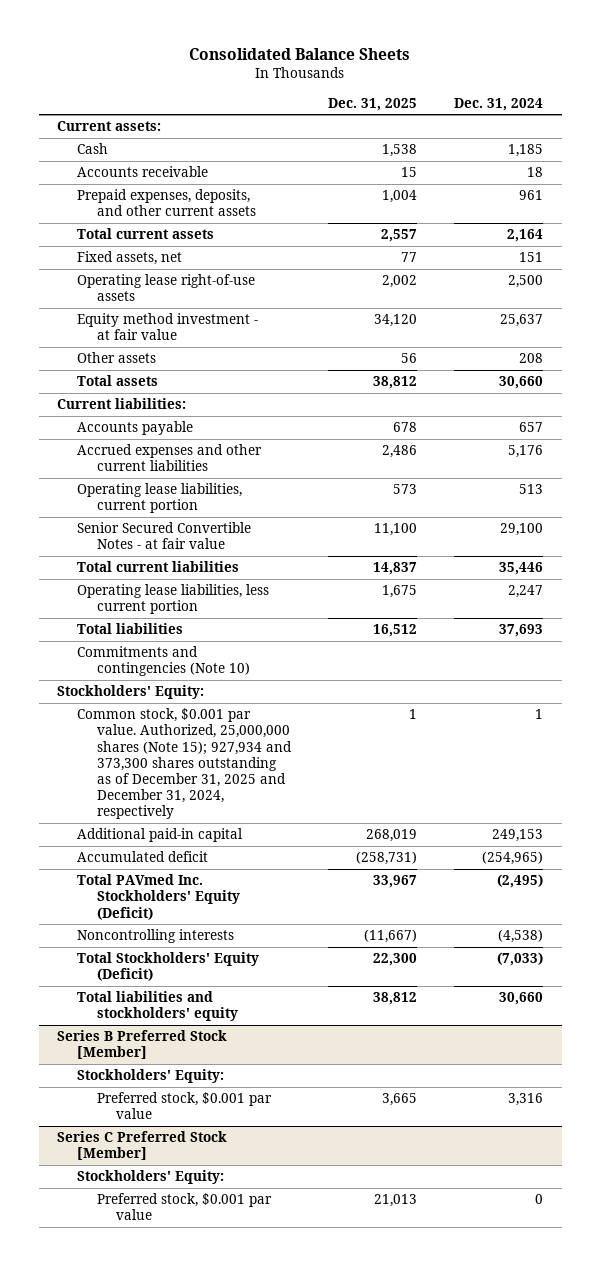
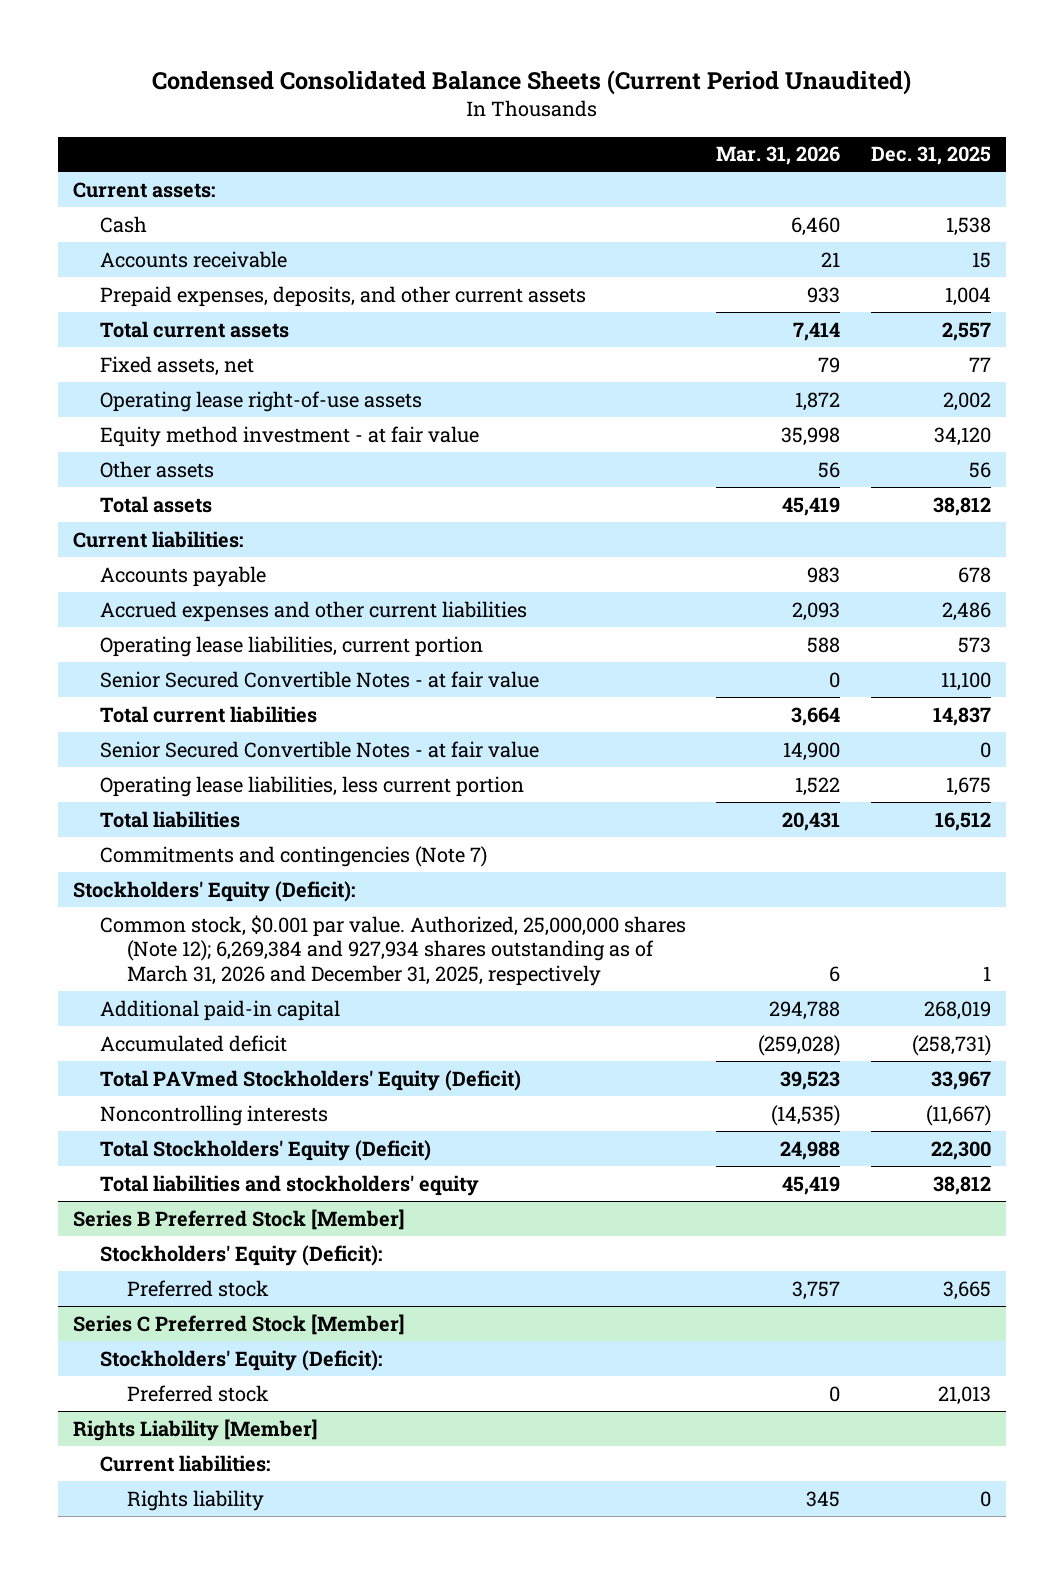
- Consolidated Balance Sheets
+ Condensed Consolidated Balance Sheets (Current Period Unaudited)
- | Dec. 31, 2025 | Dec. 31, 2024
+ | Mar. 31, 2026 | Dec. 31, 2025
+ Senior Secured Convertible Notes - at fair value | 14,900 | 0
- Commitments and contingencies (Note 10)
- Stockholders' Equity:
- Common stock, $0.001 par value. Authorized, 25,000,000 shares (Note 15); 927,934 and 373,300 shares outstanding as of December 31, 2025 and December 31, 2024, respectively | 1 | 1
+ Commitments and contingencies (Note 7)
+ Stockholders' Equity (Deficit):
+ Common stock, $0.001 par value. Authorized, 25,000,000 shares (Note 12); 6,269,384 and 927,934 shares outstanding as of March 31, 2026 and December 31, 2025, respectively | 6 | 1
- Total PAVmed Inc. Stockholders' Equity (Deficit) | 33,967 | (2,495)
+ Total PAVmed Stockholders' Equity (Deficit) | 39,523 | 33,967
@ Series B Preferred Stock [Member]
- Stockholders' Equity:
- Preferred stock, $0.001 par value | 3,665 | 3,316
+ Stockholders' Equity (Deficit):
+ Preferred stock | 3,757 | 3,665
@ Series C Preferred Stock [Member]
- Stockholders' Equity:
- Preferred stock, $0.001 par value | 21,013 | 0
+ Stockholders' Equity (Deficit):
+ Preferred stock | 0 | 21,013
+ Rights Liability [Member]
+ Current liabilities:
+ Rights liability | 345 | 0

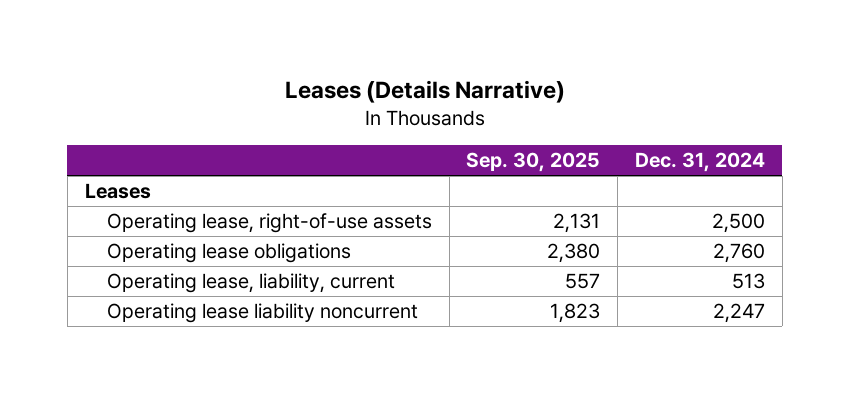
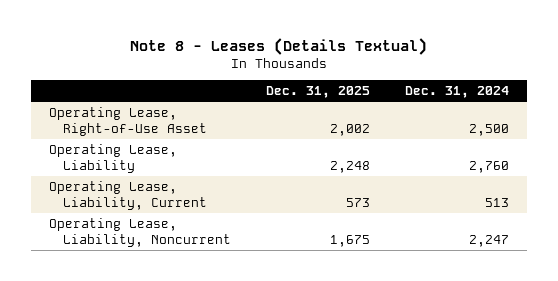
- Leases (Details Narrative)
+ Note 8 - Leases (Details Textual)
- | Sep. 30, 2025 | Dec. 31, 2024
+ | Dec. 31, 2025 | Dec. 31, 2024
- Leases
- Operating lease, right-of-use assets | 2,131 | 2,500
- Operating lease obligations | 2,380 | 2,760
- Operating lease, liability, current | 557 | 513
- Operating lease liability noncurrent | 1,823 | 2,247
+ Operating Lease, Right-of-Use Asset | 2,002 | 2,500
+ Operating Lease, Liability | 2,248 | 2,760
+ Operating Lease, Liability, Current | 573 | 513
+ Operating Lease, Liability, Noncurrent | 1,675 | 2,247

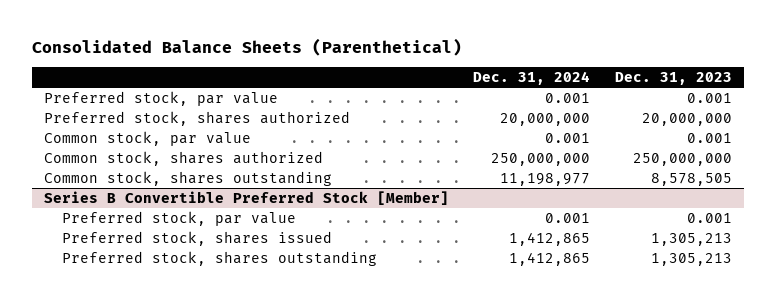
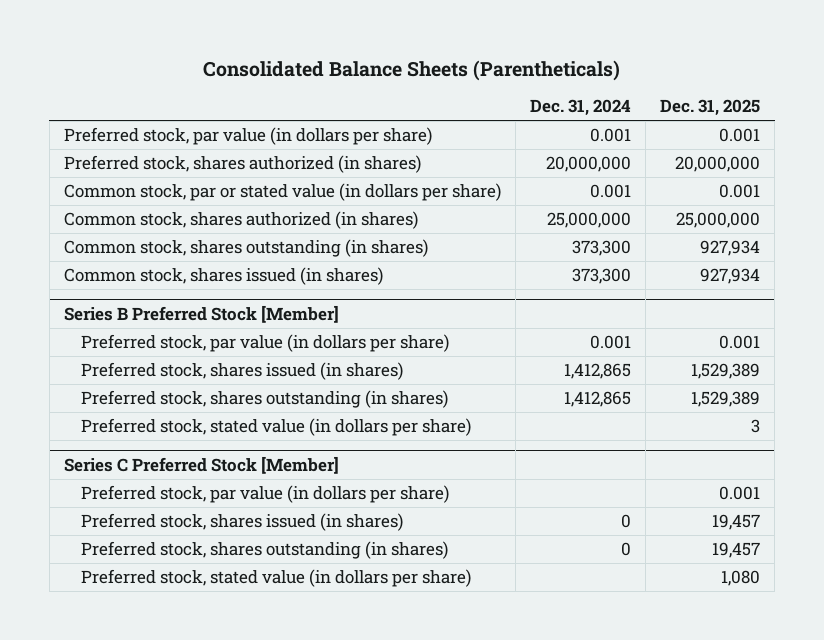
- Consolidated Balance Sheets (Parenthetical)
+ Consolidated Balance Sheets (Parentheticals)
- | Dec. 31, 2024 | Dec. 31, 2023
+ | Dec. 31, 2024 | Dec. 31, 2025
- Preferred stock, par value | 0.001 | 0.001
- Preferred stock, shares authorized | 20,000,000 | 20,000,000
- Common stock, par value | 0.001 | 0.001
- Common stock, shares authorized | 250,000,000 | 250,000,000
- Common stock, shares outstanding | 11,198,977 | 8,578,505
- Series B Convertible Preferred Stock [Member]
- Preferred stock, par value | 0.001 | 0.001
- Preferred stock, shares issued | 1,412,865 | 1,305,213
- Preferred stock, shares outstanding | 1,412,865 | 1,305,213
+ Preferred stock, par value (in dollars per share) | 0.001 | 0.001
+ Preferred stock, shares authorized (in shares) | 20,000,000 | 20,000,000
+ Common stock, par or stated value (in dollars per share) | 0.001 | 0.001
+ Common stock, shares authorized (in shares) | 25,000,000 | 25,000,000
+ Common stock, shares outstanding (in shares) | 373,300 | 927,934
+ Common stock, shares issued (in shares) | 373,300 | 927,934
+ Series B Preferred Stock [Member]
+ Preferred stock, par value (in dollars per share) | 0.001 | 0.001
+ Preferred stock, shares issued (in shares) | 1,412,865 | 1,529,389
+ Preferred stock, shares outstanding (in shares) | 1,412,865 | 1,529,389
+ Preferred stock, stated value (in dollars per share) | | 3
+ Series C Preferred Stock [Member]
+ Preferred stock, par value (in dollars per share) | | 0.001
+ Preferred stock, shares issued (in shares) | 0 | 19,457
+ Preferred stock, shares outstanding (in shares) | 0 | 19,457
+ Preferred stock, stated value (in dollars per share) | | 1,080

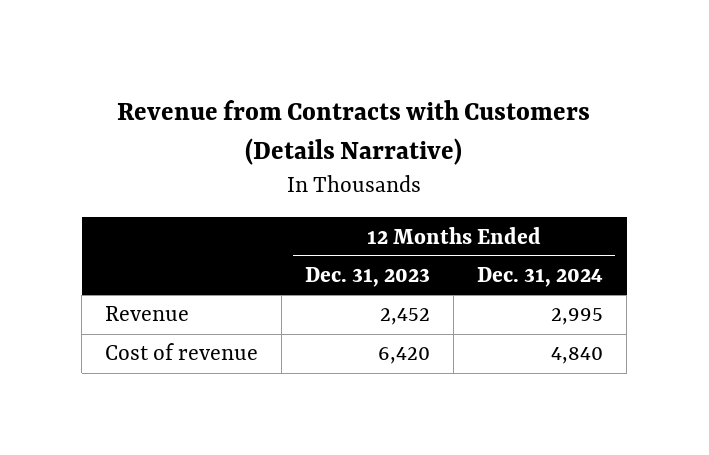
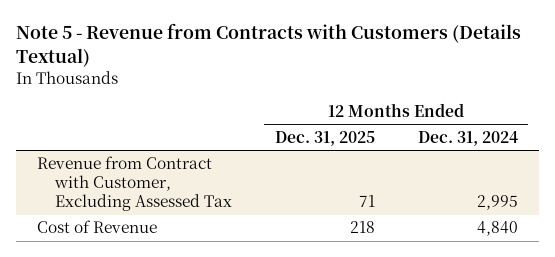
- Revenue from Contracts with Customers (Details Narrative)
+ Note 5 - Revenue from Contracts with Customers (Details Textual)
- | 12 Months Ended Dec. 31, 2023 | 12 Months Ended Dec. 31, 2024
+ | 12 Months Ended Dec. 31, 2025 | 12 Months Ended Dec. 31, 2024
- Revenue | 2,452 | 2,995
- Cost of revenue | 6,420 | 4,840
+ Revenue from Contract with Customer, Excluding Assessed Tax | 71 | 2,995
+ Cost of Revenue | 218 | 4,840

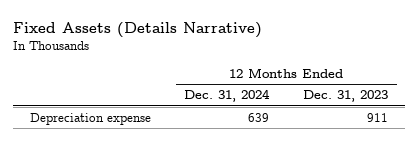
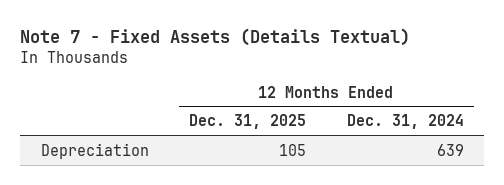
- Fixed Assets (Details Narrative)
+ Note 7 - Fixed Assets (Details Textual)
- | 12 Months Ended Dec. 31, 2024 | 12 Months Ended Dec. 31, 2023
+ | 12 Months Ended Dec. 31, 2025 | 12 Months Ended Dec. 31, 2024
- Depreciation expense | 639 | 911
+ Depreciation | 105 | 639

